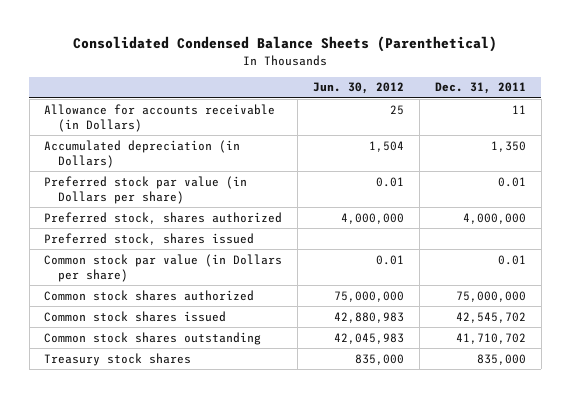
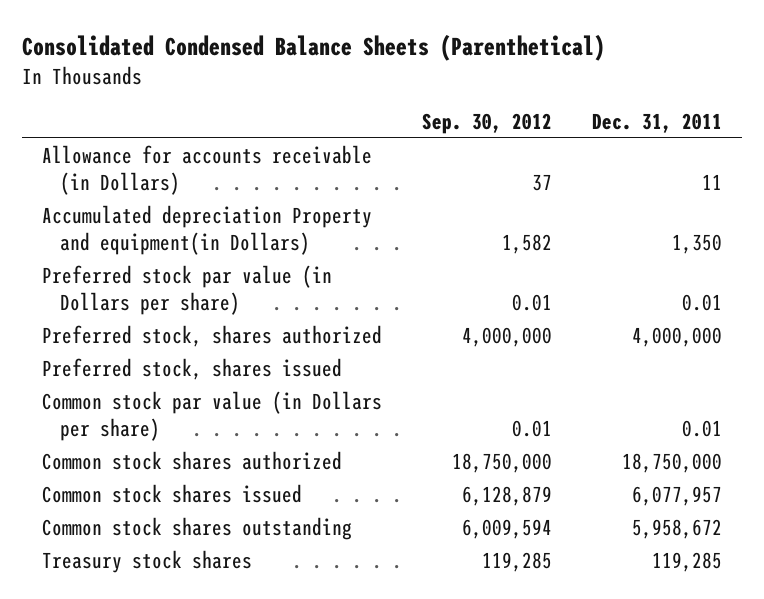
- | Jun. 30, 2012 | Dec. 31, 2011
+ | Sep. 30, 2012 | Dec. 31, 2011
- Accumulated depreciation (in Dollars) | 1,504 | 1,350
+ Accumulated depreciation Property and equipment(in Dollars) | 1,582 | 1,350
- Common stock shares authorized | 75,000,000 | 75,000,000
- Common stock shares issued | 42,880,983 | 42,545,702
- Common stock shares outstanding | 42,045,983 | 41,710,702
- Treasury stock shares | 835,000 | 835,000
+ Common stock shares authorized | 18,750,000 | 18,750,000
+ Common stock shares issued | 6,128,879 | 6,077,957
+ Common stock shares outstanding | 6,009,594 | 5,958,672
+ Treasury stock shares | 119,285 | 119,285

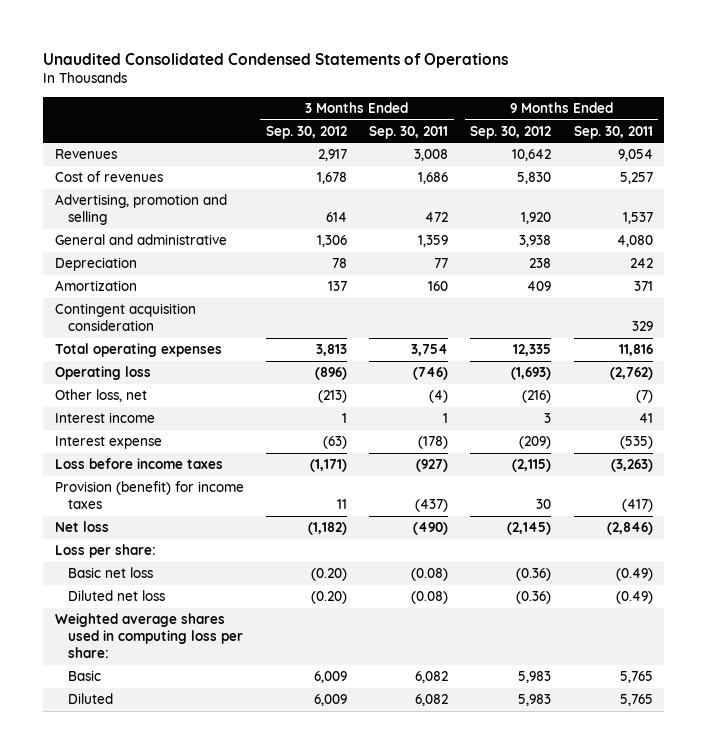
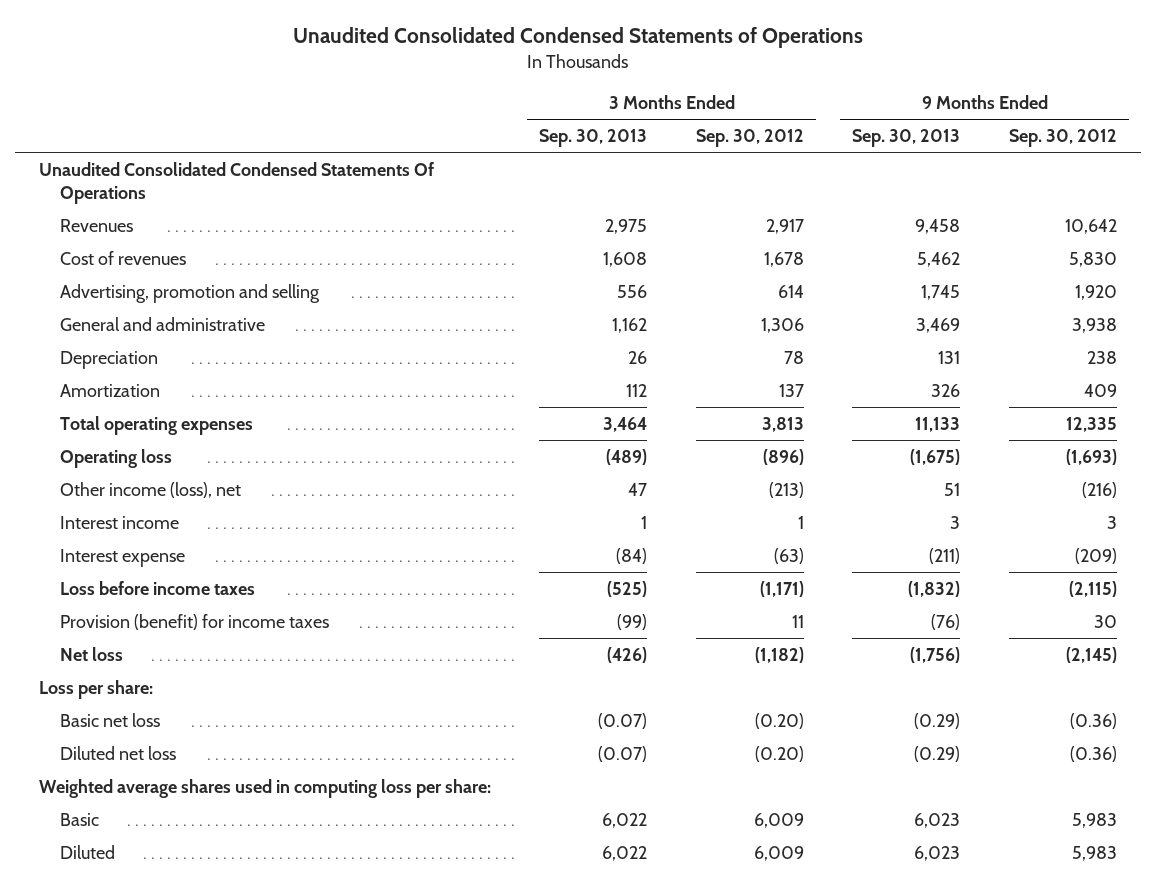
- | 3 Months Ended Sep. 30, 2012 | 3 Months Ended Sep. 30, 2011 | 9 Months Ended Sep. 30, 2012 | 9 Months Ended Sep. 30, 2011
+ | 3 Months Ended Sep. 30, 2013 | 3 Months Ended Sep. 30, 2012 | 9 Months Ended Sep. 30, 2013 | 9 Months Ended Sep. 30, 2012
+ Unaudited Consolidated Condensed Statements Of Operations
- Contingent acquisition consideration | | | | 329
- Other loss, net | (213) | (4) | (216) | (7)
+ Other income (loss), net | 47 | (213) | 51 | (216)

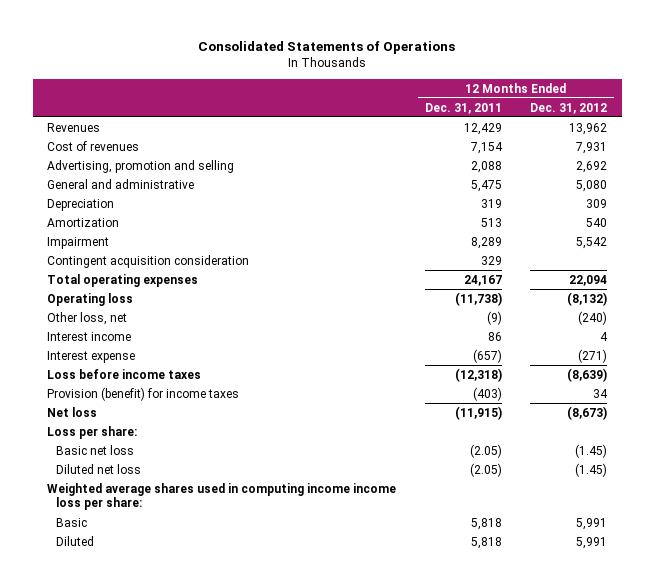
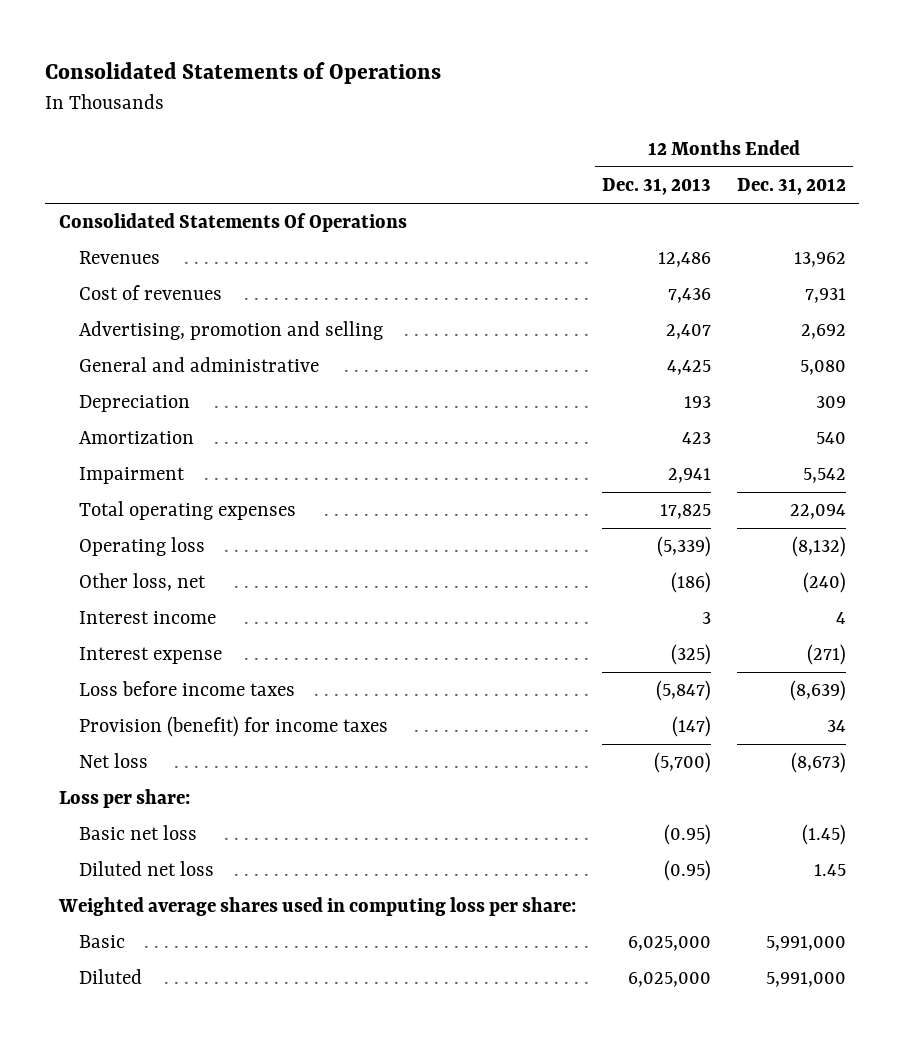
- | 12 Months Ended Dec. 31, 2011 | 12 Months Ended Dec. 31, 2012
+ | 12 Months Ended Dec. 31, 2013 | 12 Months Ended Dec. 31, 2012
+ Consolidated Statements Of Operations
- Contingent acquisition consideration | 329 |
- Diluted net loss | (2.05) | (1.45)
- Weighted average shares used in computing income income loss per share:
- Basic | 5,818 | 5,991
- Diluted | 5,818 | 5,991
+ Diluted net loss | (0.95) | 1.45
+ Weighted average shares used in computing loss per share:
+ Basic | 6,025,000 | 5,991,000
+ Diluted | 6,025,000 | 5,991,000

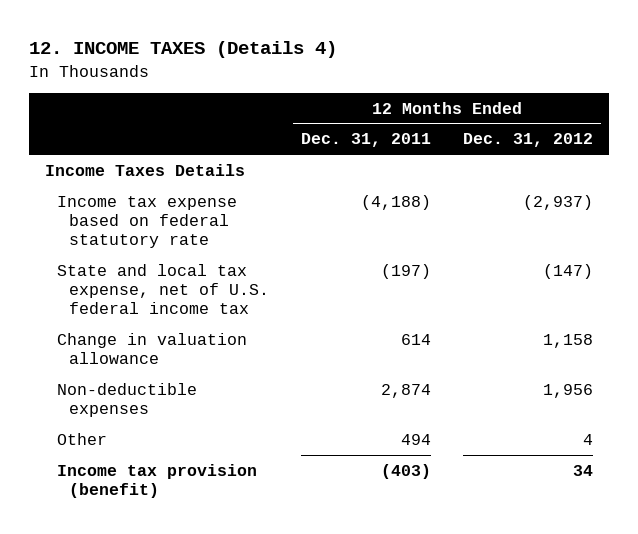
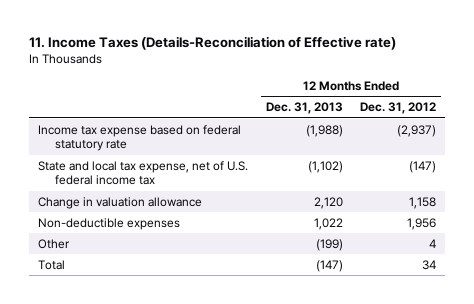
- 12. INCOME TAXES (Details 4)
+ 11. Income Taxes (Details-Reconciliation of Effective rate)
- | 12 Months Ended Dec. 31, 2011 | 12 Months Ended Dec. 31, 2012
+ | 12 Months Ended Dec. 31, 2013 | 12 Months Ended Dec. 31, 2012
- Income Taxes Details
- Income tax provision (benefit) | (403) | 34
+ Total | (147) | 34

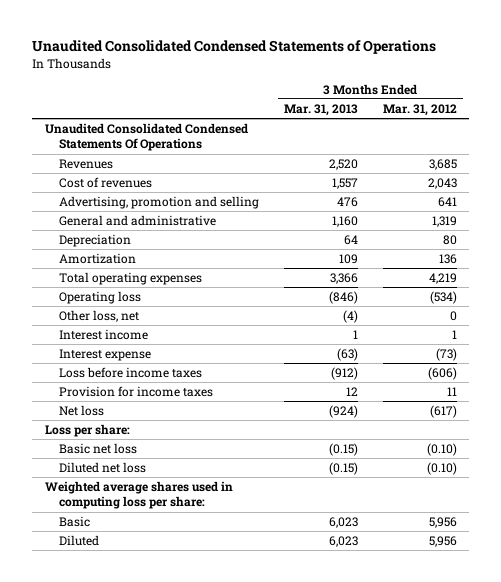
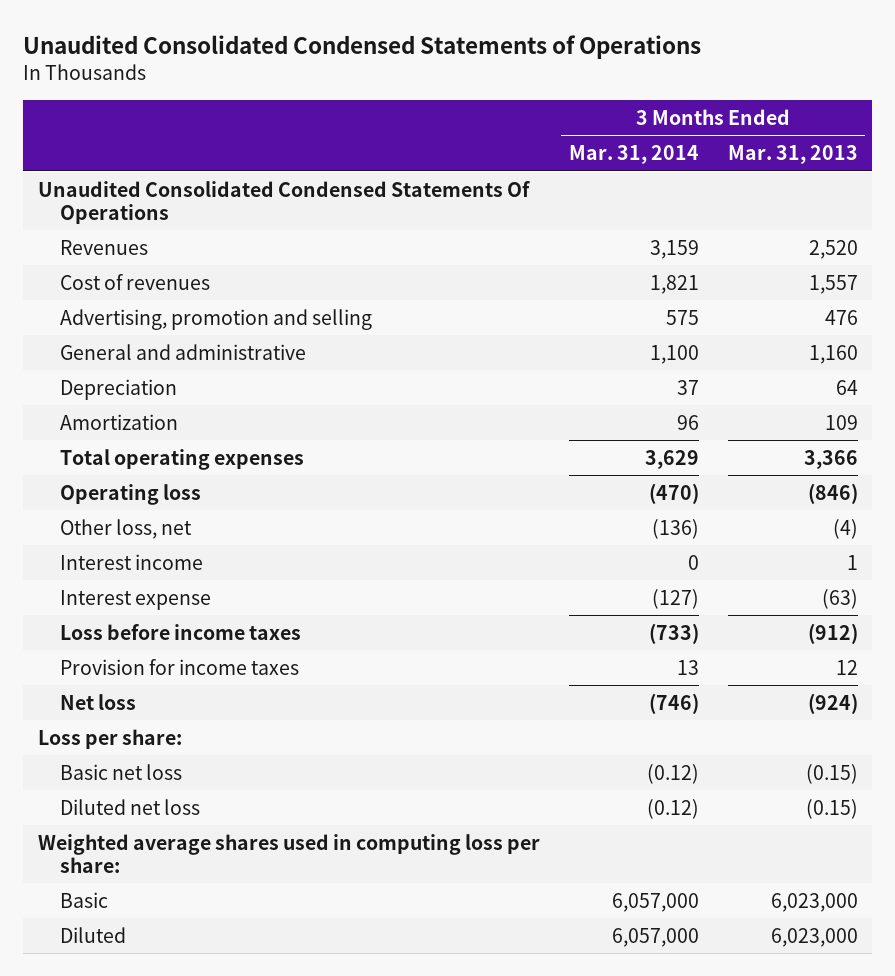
- | 3 Months Ended Mar. 31, 2013 | 3 Months Ended Mar. 31, 2012
+ | 3 Months Ended Mar. 31, 2014 | 3 Months Ended Mar. 31, 2013
- Basic | 6,023 | 5,956
- Diluted | 6,023 | 5,956
+ Basic | 6,057,000 | 6,023,000
+ Diluted | 6,057,000 | 6,023,000

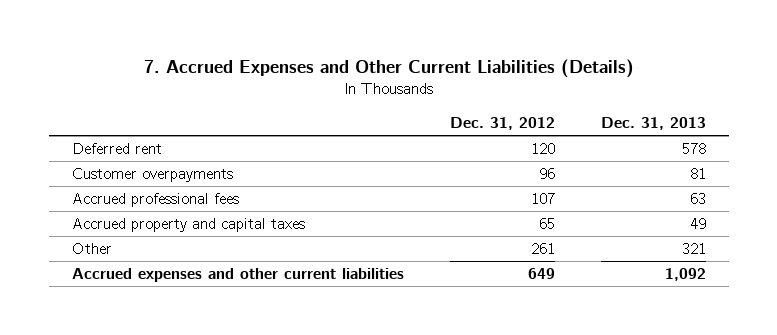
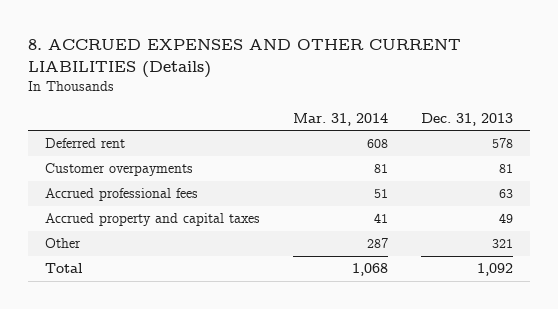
- 7. Accrued Expenses and Other Current Liabilities (Details)
+ 8. ACCRUED EXPENSES AND OTHER CURRENT LIABILITIES (Details)
- | Dec. 31, 2012 | Dec. 31, 2013
+ | Mar. 31, 2014 | Dec. 31, 2013
- Accrued expenses and other current liabilities | 649 | 1,092
+ Total | 1,068 | 1,092

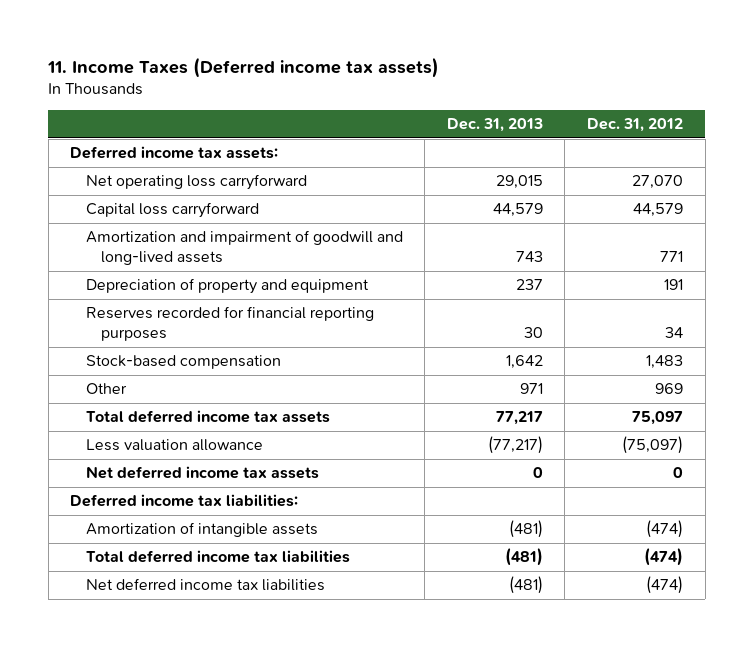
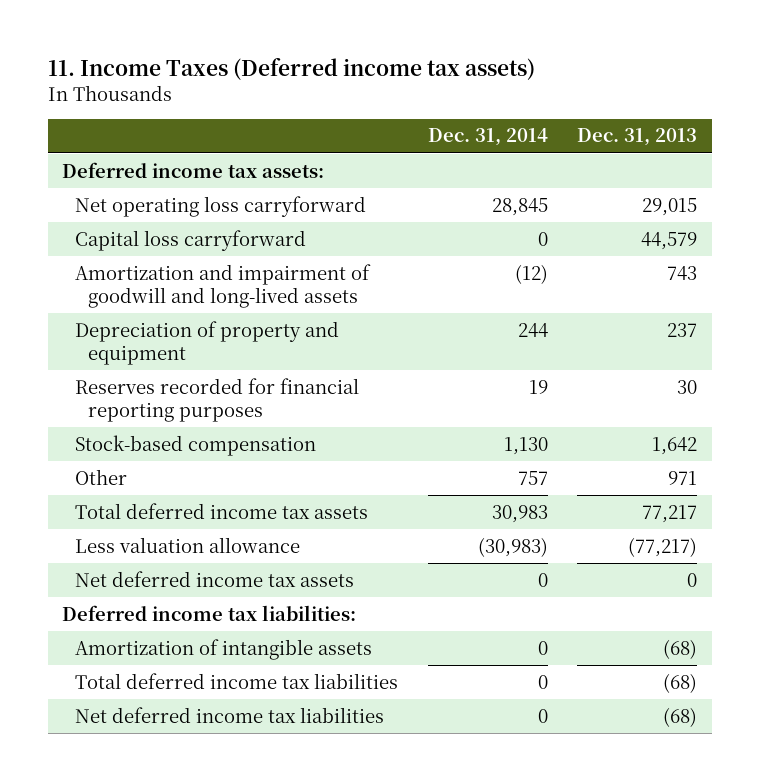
- | Dec. 31, 2013 | Dec. 31, 2012
+ | Dec. 31, 2014 | Dec. 31, 2013
- Amortization of intangible assets | (481) | (474)
- Total deferred income tax liabilities | (481) | (474)
- Net deferred income tax liabilities | (481) | (474)
+ Amortization of intangible assets | 0 | (68)
+ Total deferred income tax liabilities | 0 | (68)
+ Net deferred income tax liabilities | 0 | (68)

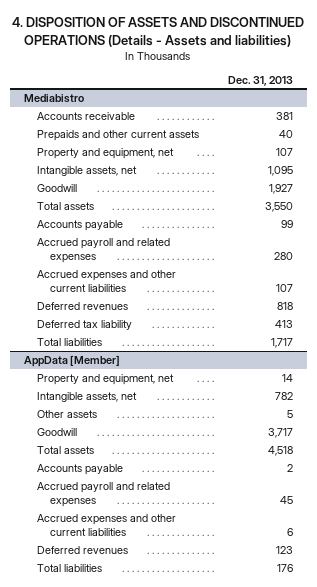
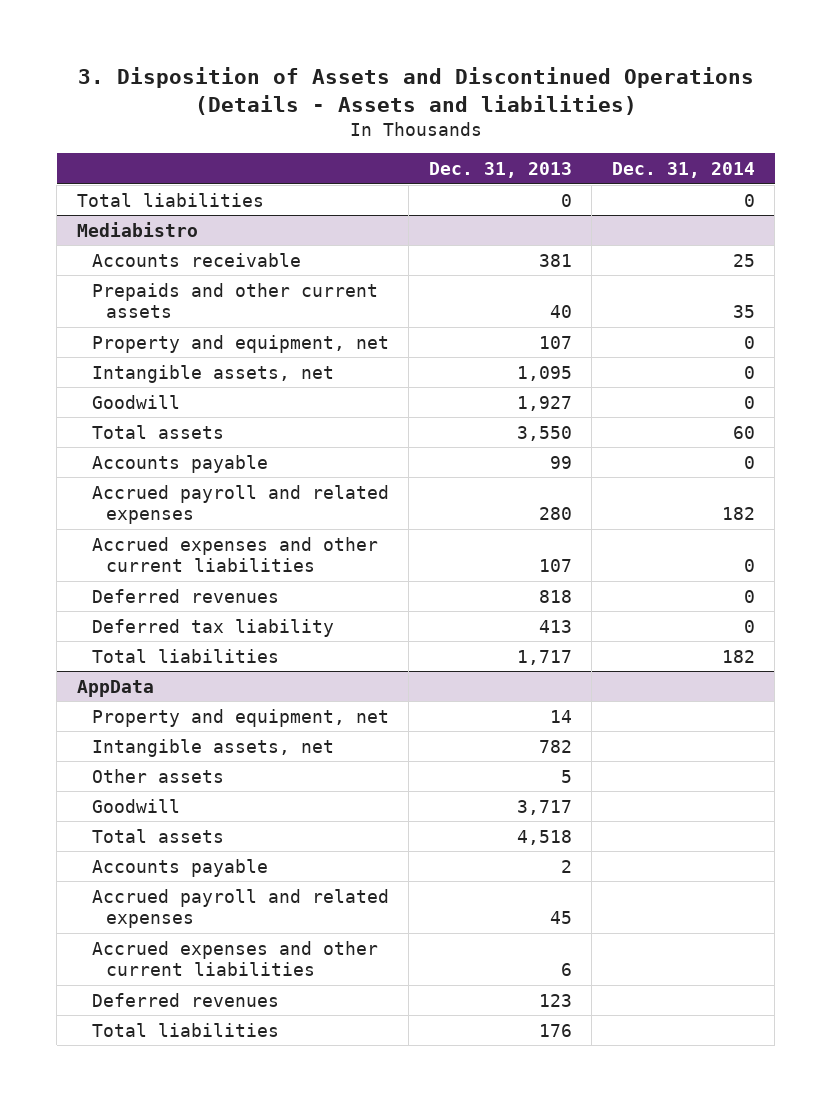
- 4. DISPOSITION OF ASSETS AND DISCONTINUED OPERATIONS (Details - Assets and liabilities)
+ 3. Disposition of Assets and Discontinued Operations (Details - Assets and liabilities)
- | Dec. 31, 2013
+ | Dec. 31, 2013 | Dec. 31, 2014
+ Total liabilities | 0 | 0
- AppData [Member]
+ AppData

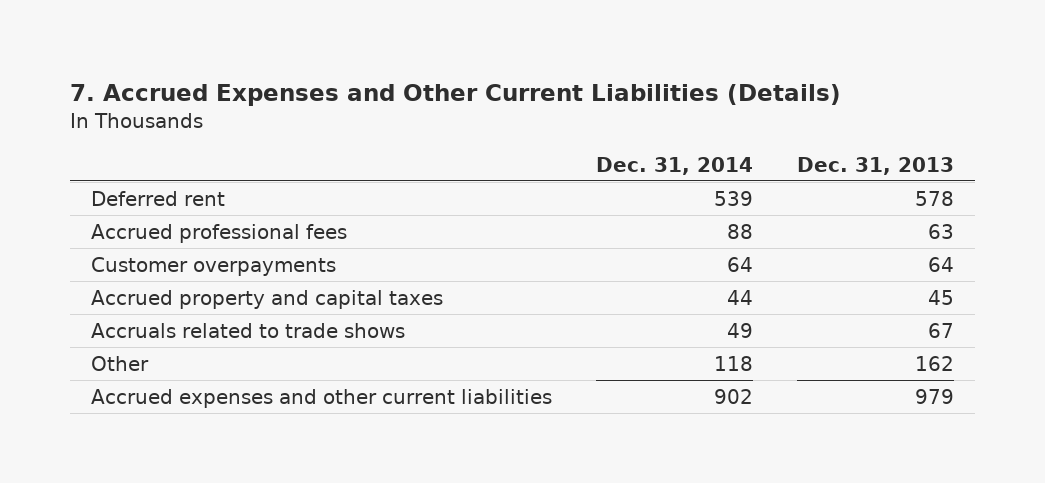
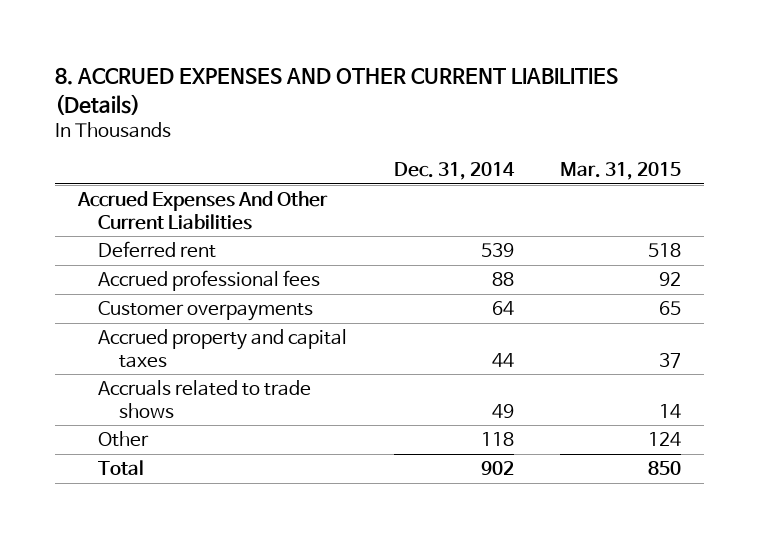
- 7. Accrued Expenses and Other Current Liabilities (Details)
+ 8. ACCRUED EXPENSES AND OTHER CURRENT LIABILITIES (Details)
- | Dec. 31, 2014 | Dec. 31, 2013
+ | Dec. 31, 2014 | Mar. 31, 2015
+ Accrued Expenses And Other Current Liabilities
- Accrued expenses and other current liabilities | 902 | 979
+ Total | 902 | 850

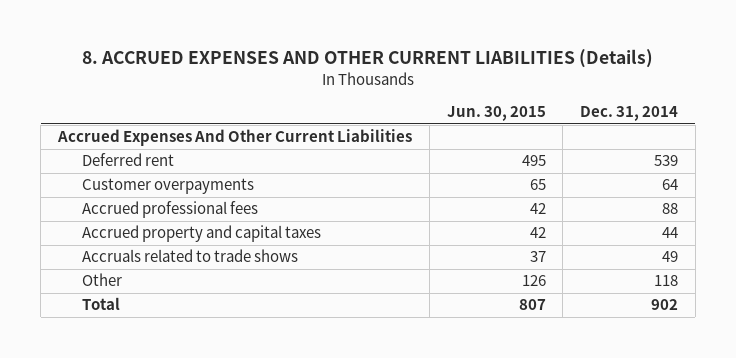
- | Dec. 31, 2014 | Mar. 31, 2015
+ | Jun. 30, 2015 | Dec. 31, 2014
moved down: Accrued professional fees | 42 | 88

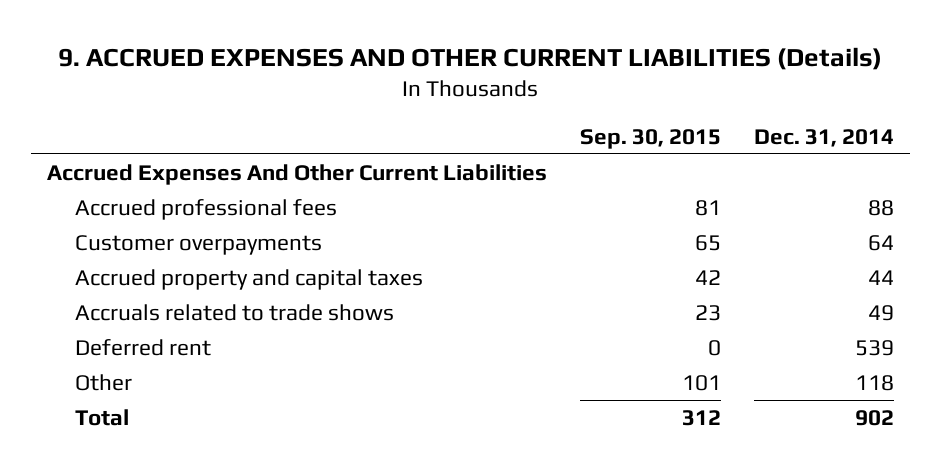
- 8. ACCRUED EXPENSES AND OTHER CURRENT LIABILITIES (Details)
+ 9. ACCRUED EXPENSES AND OTHER CURRENT LIABILITIES (Details)
- | Jun. 30, 2015 | Dec. 31, 2014
+ | Sep. 30, 2015 | Dec. 31, 2014
moved down: Customer overpayments | 65 | 64
moved down: Deferred rent | 0 | 539

